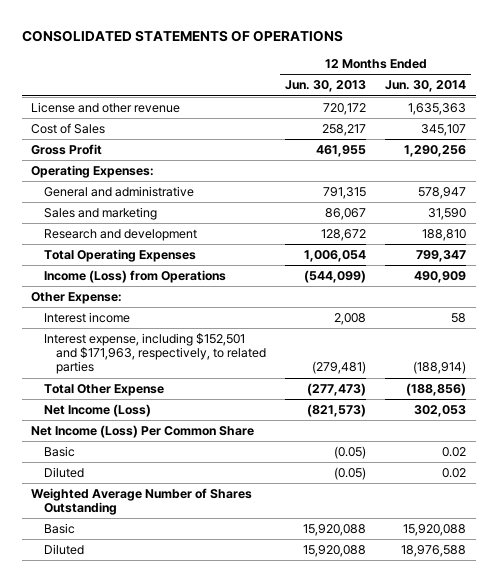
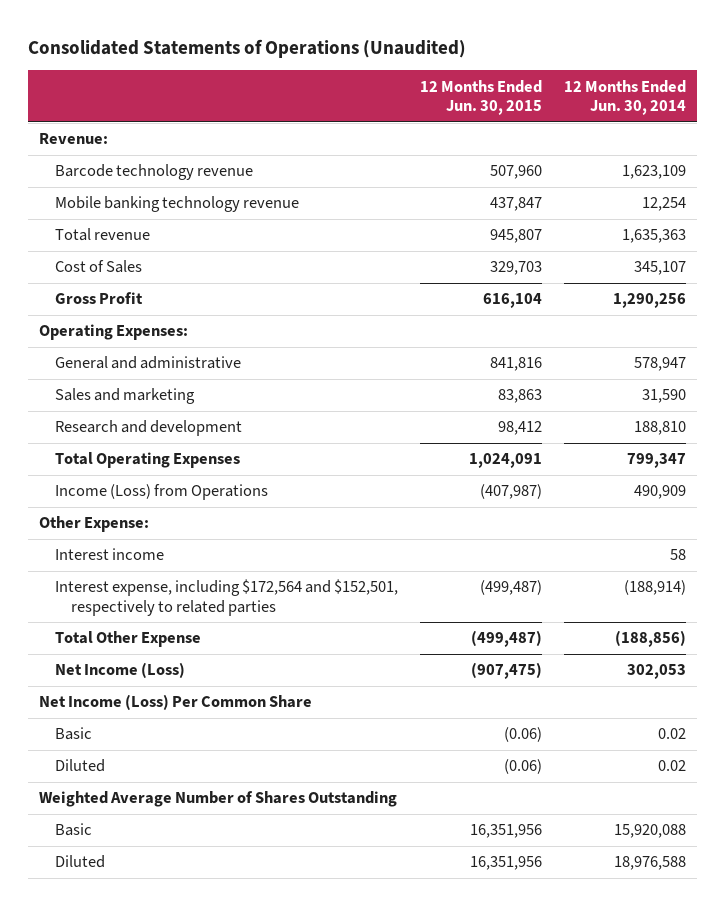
- CONSOLIDATED STATEMENTS OF OPERATIONS
+ Consolidated Statements of Operations (Unaudited)
- | 12 Months Ended Jun. 30, 2013 | 12 Months Ended Jun. 30, 2014
+ | 12 Months Ended Jun. 30, 2015 | 12 Months Ended Jun. 30, 2014
- License and other revenue | 720,172 | 1,635,363
+ Revenue:
+ Barcode technology revenue | 507,960 | 1,623,109
+ Mobile banking technology revenue | 437,847 | 12,254
+ Total revenue | 945,807 | 1,635,363
- Interest expense, including $152,501 and $171,963, respectively, to related parties | (279,481) | (188,914)
+ Interest expense, including $172,564 and $152,501, respectively to related parties | (499,487) | (188,914)

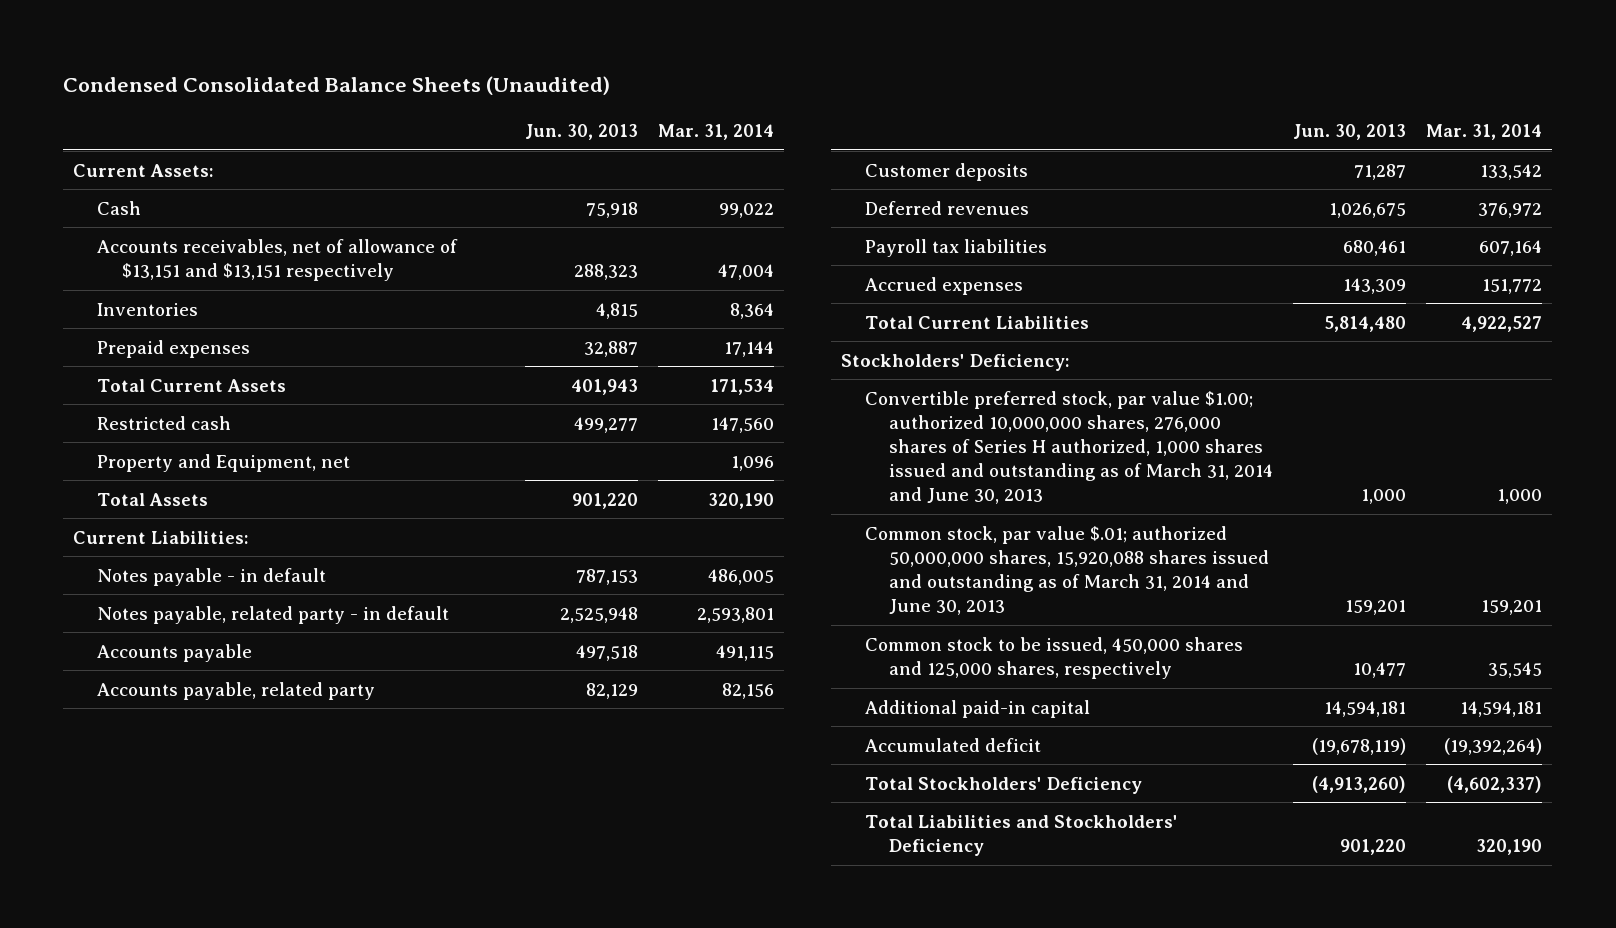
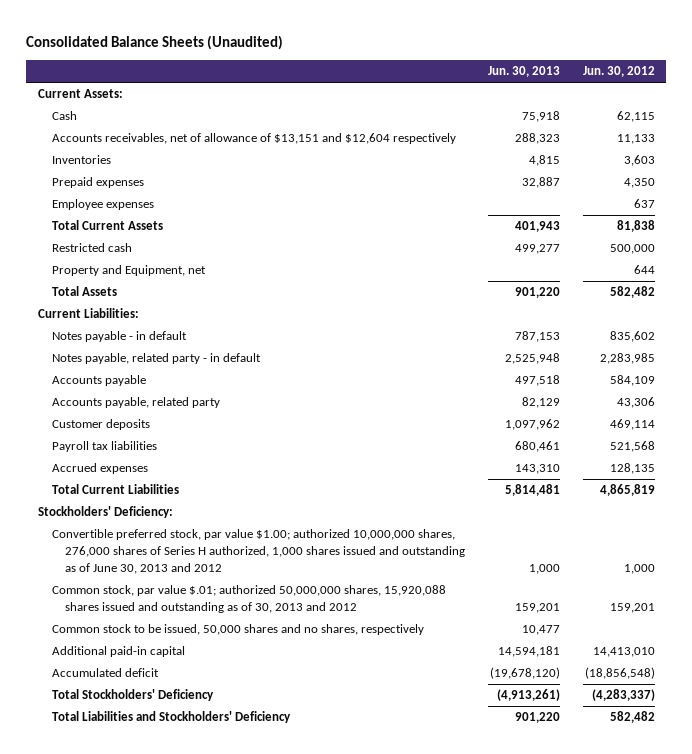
- Condensed Consolidated Balance Sheets (Unaudited)
+ Consolidated Balance Sheets (Unaudited)
- | Jun. 30, 2013 | Mar. 31, 2014
+ | Jun. 30, 2013 | Jun. 30, 2012
- Accounts receivables, net of allowance of $13,151 and $13,151 respectively | 288,323 | 47,004
+ Accounts receivables, net of allowance of $13,151 and $12,604 respectively | 288,323 | 11,133
+ Employee expenses | | 637
- Customer deposits | 71,287 | 133,542
- Deferred revenues | 1,026,675 | 376,972
+ Customer deposits | 1,097,962 | 469,114
- Accrued expenses | 143,309 | 151,772
- Total Current Liabilities | 5,814,480 | 4,922,527
+ Accrued expenses | 143,310 | 128,135
+ Total Current Liabilities | 5,814,481 | 4,865,819
- Convertible preferred stock, par value $1.00; authorized 10,000,000 shares, 276,000 shares of Series H authorized, 1,000 shares issued and outstanding as of March 31, 2014 and June 30, 2013 | 1,000 | 1,000
- Common stock, par value $.01; authorized 50,000,000 shares, 15,920,088 shares issued and outstanding as of March 31, 2014 and June 30, 2013 | 159,201 | 159,201
- Common stock to be issued, 450,000 shares and 125,000 shares, respectively | 10,477 | 35,545
+ Convertible preferred stock, par value $1.00; authorized 10,000,000 shares, 276,000 shares of Series H authorized, 1,000 shares issued and outstanding as of June 30, 2013 and 2012 | 1,000 | 1,000
+ Common stock, par value $.01; authorized 50,000,000 shares, 15,920,088 shares issued and outstanding as of 30, 2013 and 2012 | 159,201 | 159,201
+ Common stock to be issued, 50,000 shares and no shares, respectively | 10,477 |
- Accumulated deficit | (19,678,119) | (19,392,264)
- Total Stockholders' Deficiency | (4,913,260) | (4,602,337)
+ Accumulated deficit | (19,678,120) | (18,856,548)
+ Total Stockholders' Deficiency | (4,913,261) | (4,283,337)

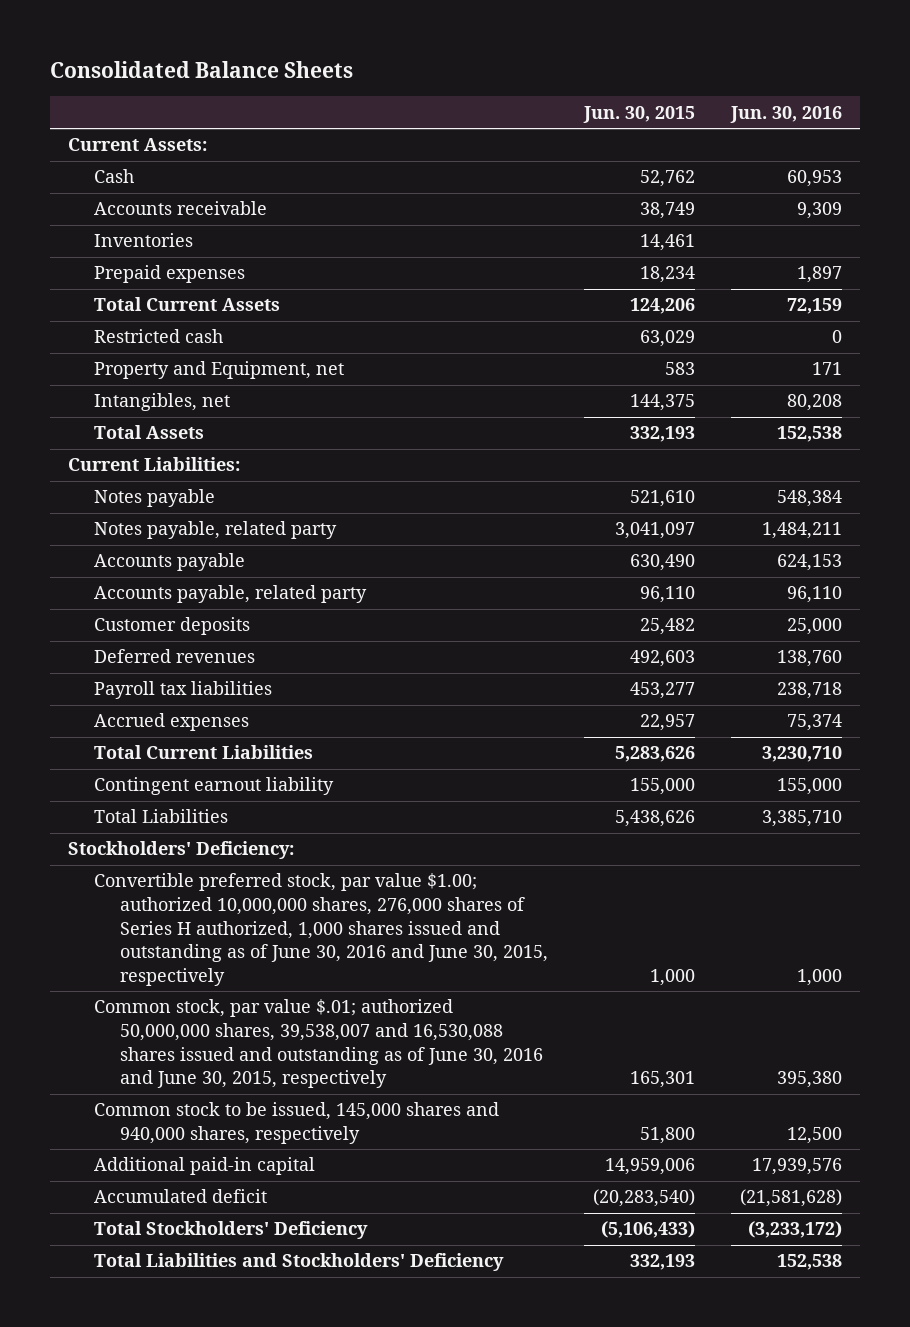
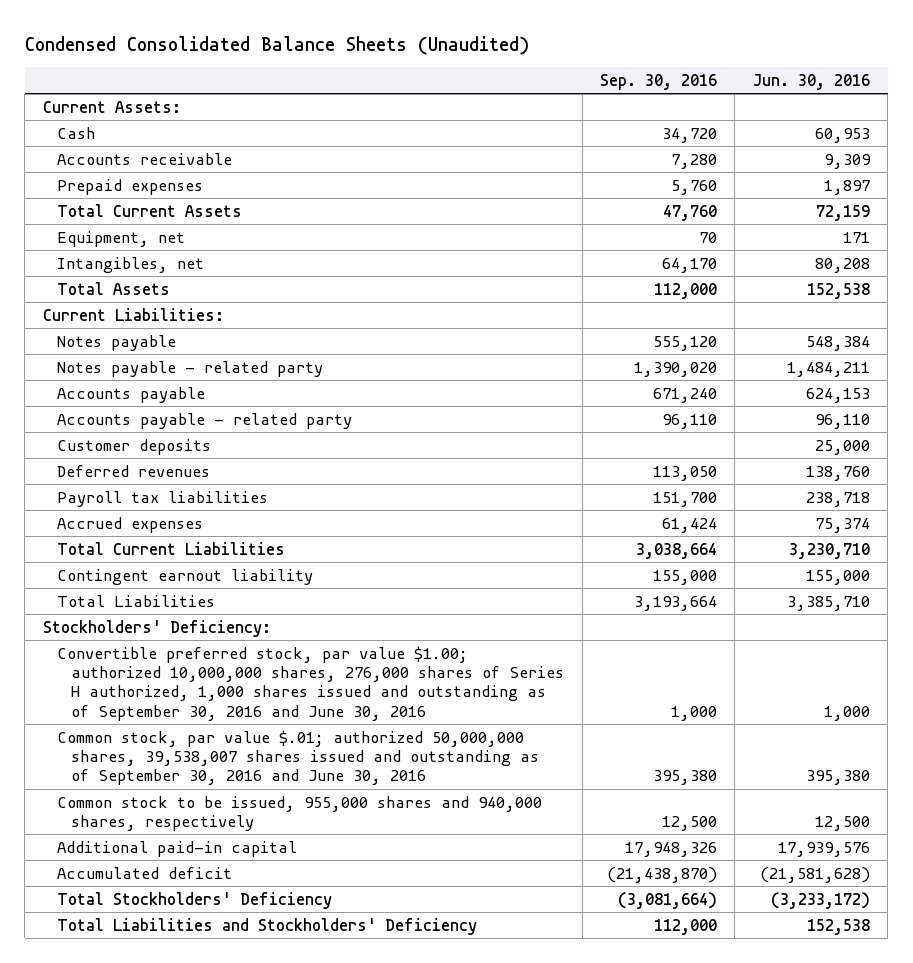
- Consolidated Balance Sheets
+ Condensed Consolidated Balance Sheets (Unaudited)
- | Jun. 30, 2015 | Jun. 30, 2016
+ | Sep. 30, 2016 | Jun. 30, 2016
- Inventories | 14,461 |
- Restricted cash | 63,029 | 0
- Property and Equipment, net | 583 | 171
+ Equipment, net | 70 | 171
- Notes payable, related party | 3,041,097 | 1,484,211
+ Notes payable - related party | 1,390,020 | 1,484,211
- Accounts payable, related party | 96,110 | 96,110
+ Accounts payable - related party | 96,110 | 96,110
- Convertible preferred stock, par value $1.00; authorized 10,000,000 shares, 276,000 shares of Series H authorized, 1,000 shares issued and outstanding as of June 30, 2016 and June 30, 2015, respectively | 1,000 | 1,000
- Common stock, par value $.01; authorized 50,000,000 shares, 39,538,007 and 16,530,088 shares issued and outstanding as of June 30, 2016 and June 30, 2015, respectively | 165,301 | 395,380
- Common stock to be issued, 145,000 shares and 940,000 shares, respectively | 51,800 | 12,500
+ Convertible preferred stock, par value $1.00; authorized 10,000,000 shares, 276,000 shares of Series H authorized, 1,000 shares issued and outstanding as of September 30, 2016 and June 30, 2016 | 1,000 | 1,000
+ Common stock, par value $.01; authorized 50,000,000 shares, 39,538,007 shares issued and outstanding as of September 30, 2016 and June 30, 2016 | 395,380 | 395,380
+ Common stock to be issued, 955,000 shares and 940,000 shares, respectively | 12,500 | 12,500

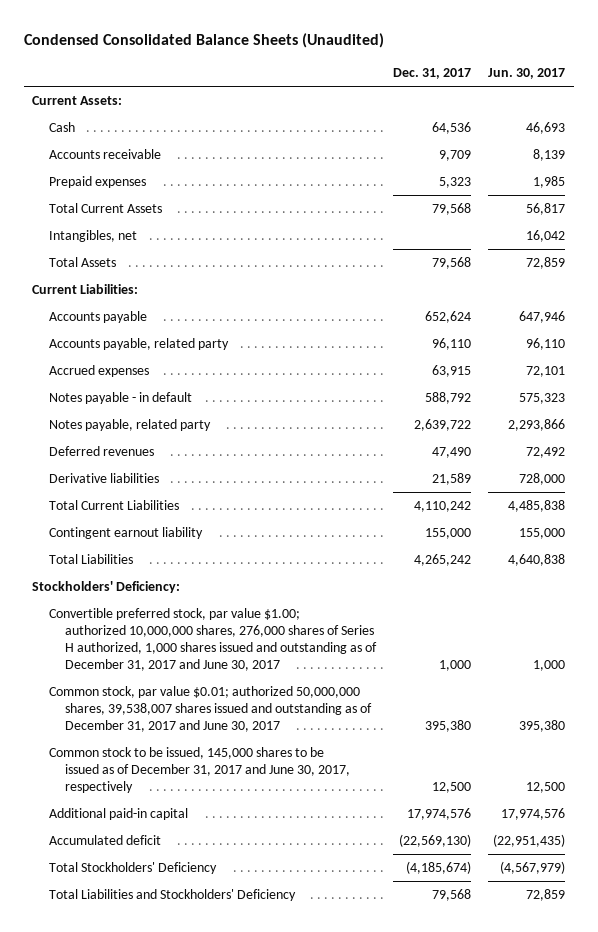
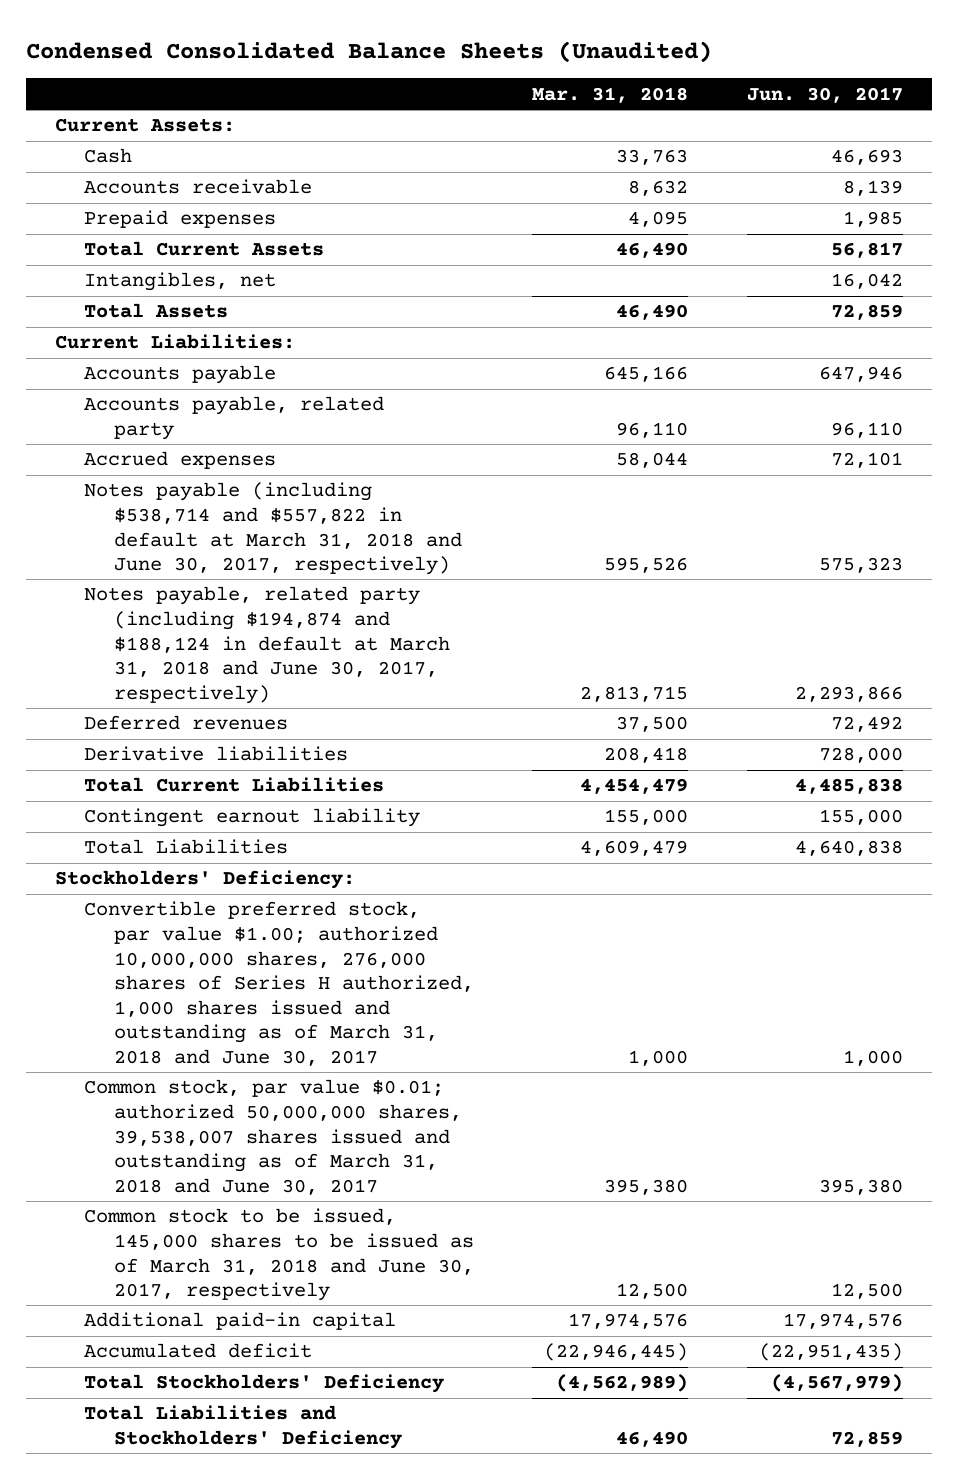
- | Dec. 31, 2017 | Jun. 30, 2017
+ | Mar. 31, 2018 | Jun. 30, 2017
- Notes payable - in default | 588,792 | 575,323
- Notes payable, related party | 2,639,722 | 2,293,866
+ Notes payable (including $538,714 and $557,822 in default at March 31, 2018 and June 30, 2017, respectively) | 595,526 | 575,323
+ Notes payable, related party (including $194,874 and $188,124 in default at March 31, 2018 and June 30, 2017, respectively) | 2,813,715 | 2,293,866
- Convertible preferred stock, par value $1.00; authorized 10,000,000 shares, 276,000 shares of Series H authorized, 1,000 shares issued and outstanding as of December 31, 2017 and June 30, 2017 | 1,000 | 1,000
- Common stock, par value $0.01; authorized 50,000,000 shares, 39,538,007 shares issued and outstanding as of December 31, 2017 and June 30, 2017 | 395,380 | 395,380
- Common stock to be issued, 145,000 shares to be issued as of December 31, 2017 and June 30, 2017, respectively | 12,500 | 12,500
+ Convertible preferred stock, par value $1.00; authorized 10,000,000 shares, 276,000 shares of Series H authorized, 1,000 shares issued and outstanding as of March 31, 2018 and June 30, 2017 | 1,000 | 1,000
+ Common stock, par value $0.01; authorized 50,000,000 shares, 39,538,007 shares issued and outstanding as of March 31, 2018 and June 30, 2017 | 395,380 | 395,380
+ Common stock to be issued, 145,000 shares to be issued as of March 31, 2018 and June 30, 2017, respectively | 12,500 | 12,500

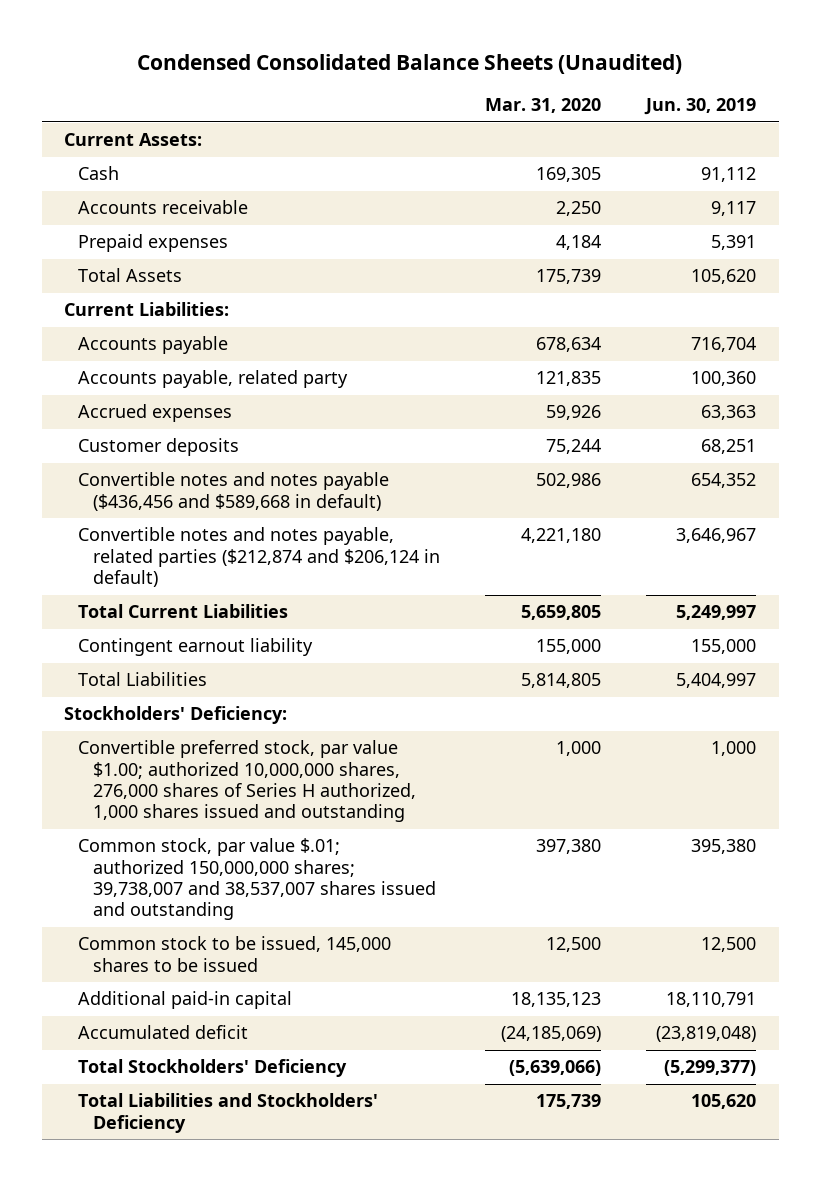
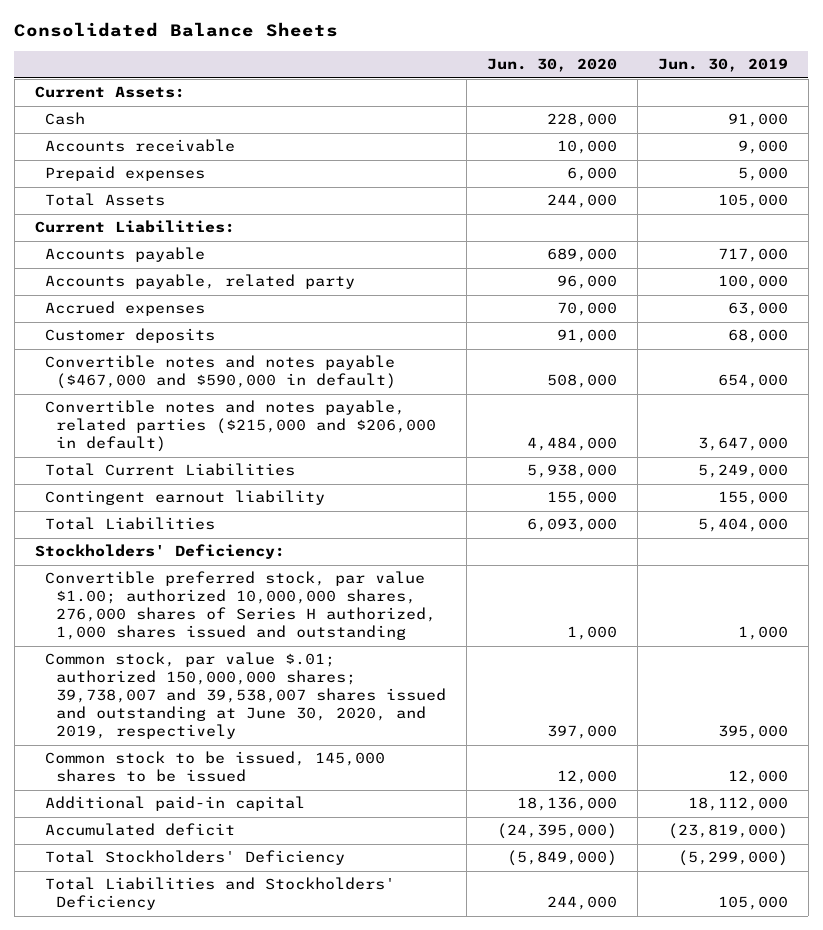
- Condensed Consolidated Balance Sheets (Unaudited)
+ Consolidated Balance Sheets
- | Mar. 31, 2020 | Jun. 30, 2019
+ | Jun. 30, 2020 | Jun. 30, 2019
- Cash | 169,305 | 91,112
- Accounts receivable | 2,250 | 9,117
- Prepaid expenses | 4,184 | 5,391
- Total Assets | 175,739 | 105,620
+ Cash | 228,000 | 91,000
+ Accounts receivable | 10,000 | 9,000
+ Prepaid expenses | 6,000 | 5,000
+ Total Assets | 244,000 | 105,000
- Accounts payable | 678,634 | 716,704
- Accounts payable, related party | 121,835 | 100,360
- Accrued expenses | 59,926 | 63,363
- Customer deposits | 75,244 | 68,251
- Convertible notes and notes payable ($436,456 and $589,668 in default) | 502,986 | 654,352
- Convertible notes and notes payable, related parties ($212,874 and $206,124 in default) | 4,221,180 | 3,646,967
- Total Current Liabilities | 5,659,805 | 5,249,997
+ Accounts payable | 689,000 | 717,000
+ Accounts payable, related party | 96,000 | 100,000
+ Accrued expenses | 70,000 | 63,000
+ Customer deposits | 91,000 | 68,000
+ Convertible notes and notes payable ($467,000 and $590,000 in default) | 508,000 | 654,000
+ Convertible notes and notes payable, related parties ($215,000 and $206,000 in default) | 4,484,000 | 3,647,000
+ Total Current Liabilities | 5,938,000 | 5,249,000
- Total Liabilities | 5,814,805 | 5,404,997
+ Total Liabilities | 6,093,000 | 5,404,000
- Common stock, par value $.01; authorized 150,000,000 shares; 39,738,007 and 38,537,007 shares issued and outstanding | 397,380 | 395,380
- Common stock to be issued, 145,000 shares to be issued | 12,500 | 12,500
- Additional paid-in capital | 18,135,123 | 18,110,791
- Accumulated deficit | (24,185,069) | (23,819,048)
- Total Stockholders' Deficiency | (5,639,066) | (5,299,377)
- Total Liabilities and Stockholders' Deficiency | 175,739 | 105,620
+ Common stock, par value $.01; authorized 150,000,000 shares; 39,738,007 and 39,538,007 shares issued and outstanding at June 30, 2020, and 2019, respectively | 397,000 | 395,000
+ Common stock to be issued, 145,000 shares to be issued | 12,000 | 12,000
+ Additional paid-in capital | 18,136,000 | 18,112,000
+ Accumulated deficit | (24,395,000) | (23,819,000)
+ Total Stockholders' Deficiency | (5,849,000) | (5,299,000)
+ Total Liabilities and Stockholders' Deficiency | 244,000 | 105,000

